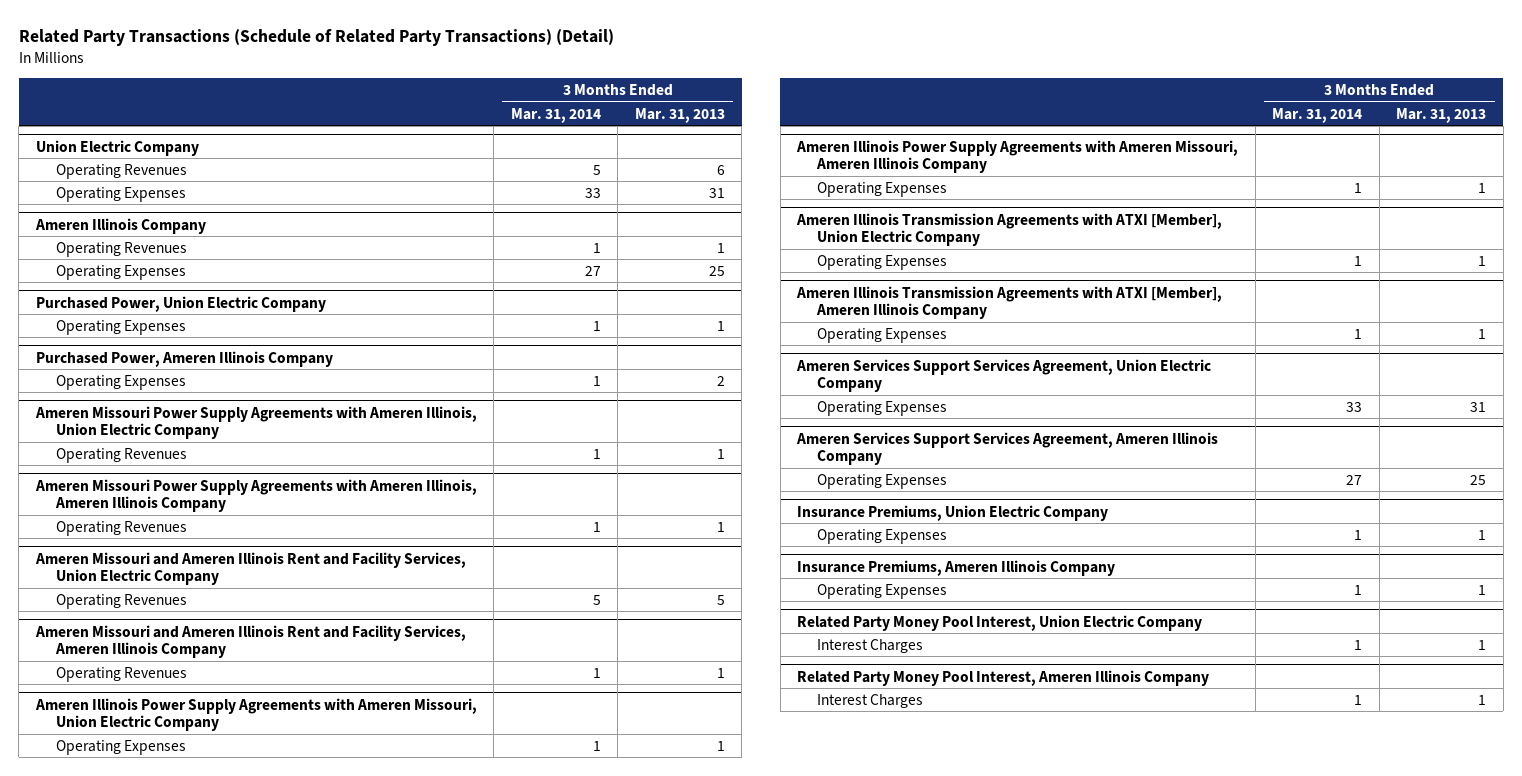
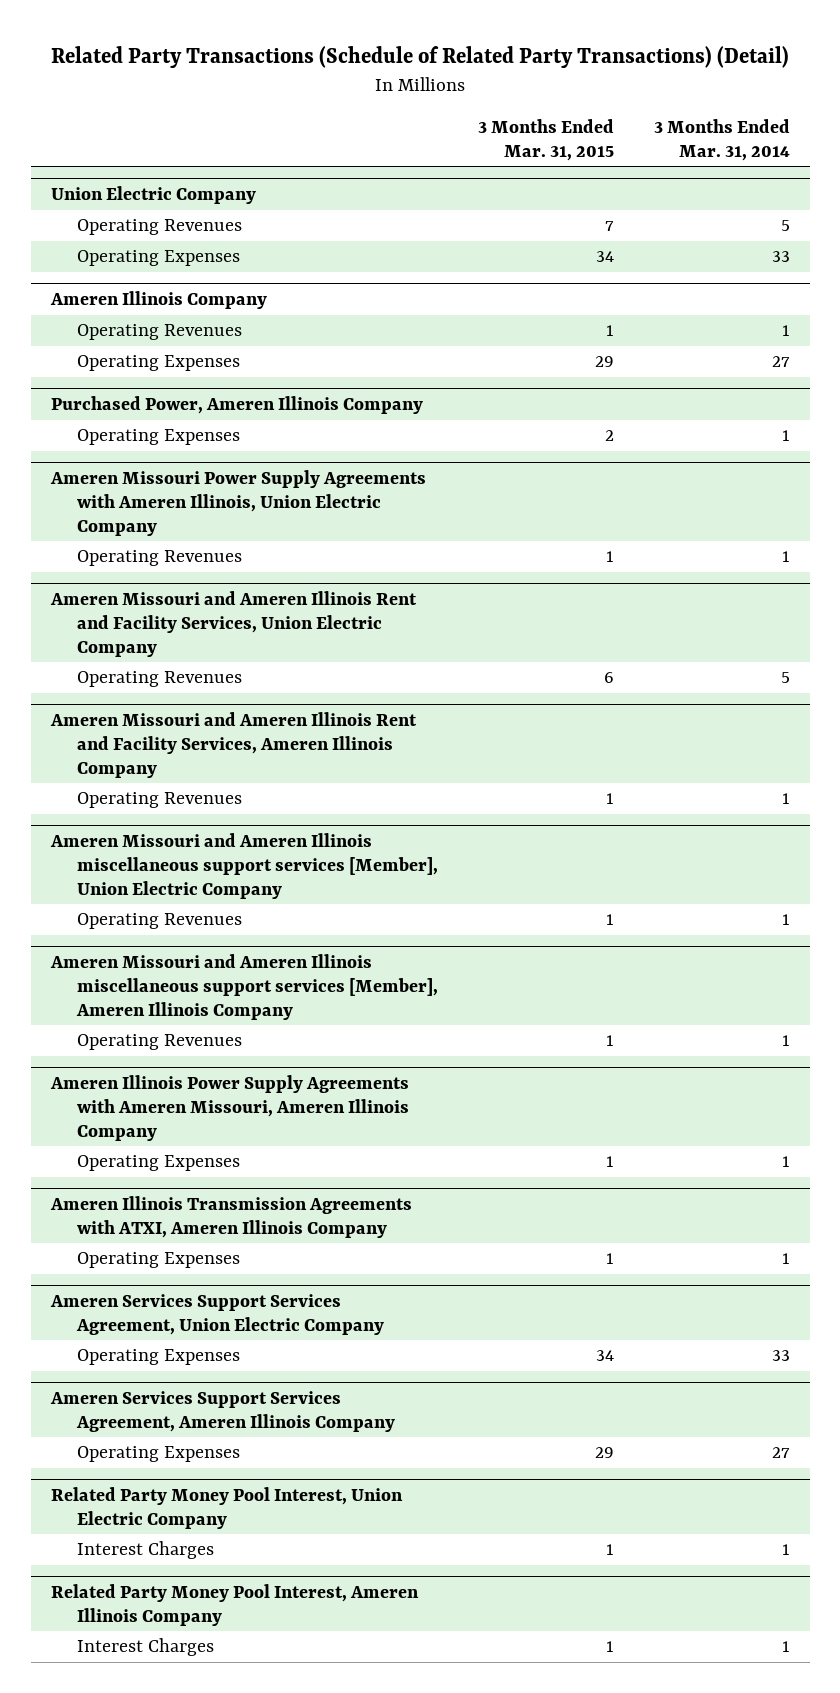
- | 3 Months Ended Mar. 31, 2014 | 3 Months Ended Mar. 31, 2013
+ | 3 Months Ended Mar. 31, 2015 | 3 Months Ended Mar. 31, 2014
- Purchased Power, Union Electric Company
- Operating Expenses | 1 | 1
- Ameren Missouri Power Supply Agreements with Ameren Illinois, Ameren Illinois Company
- Operating Revenues | 1 | 1
- Ameren Illinois Power Supply Agreements with Ameren Missouri, Union Electric Company
- Operating Expenses | 1 | 1
+ Ameren Missouri and Ameren Illinois miscellaneous support services [Member], Union Electric Company
+ Operating Revenues | 1 | 1
+ Ameren Missouri and Ameren Illinois miscellaneous support services [Member], Ameren Illinois Company
+ Operating Revenues | 1 | 1
- Ameren Illinois Transmission Agreements with ATXI [Member], Union Electric Company
- Operating Expenses | 1 | 1
- Ameren Illinois Transmission Agreements with ATXI [Member], Ameren Illinois Company
+ Ameren Illinois Transmission Agreements with ATXI, Ameren Illinois Company
- Insurance Premiums, Union Electric Company
- Operating Expenses | 1 | 1
- Insurance Premiums, Ameren Illinois Company
- Operating Expenses | 1 | 1

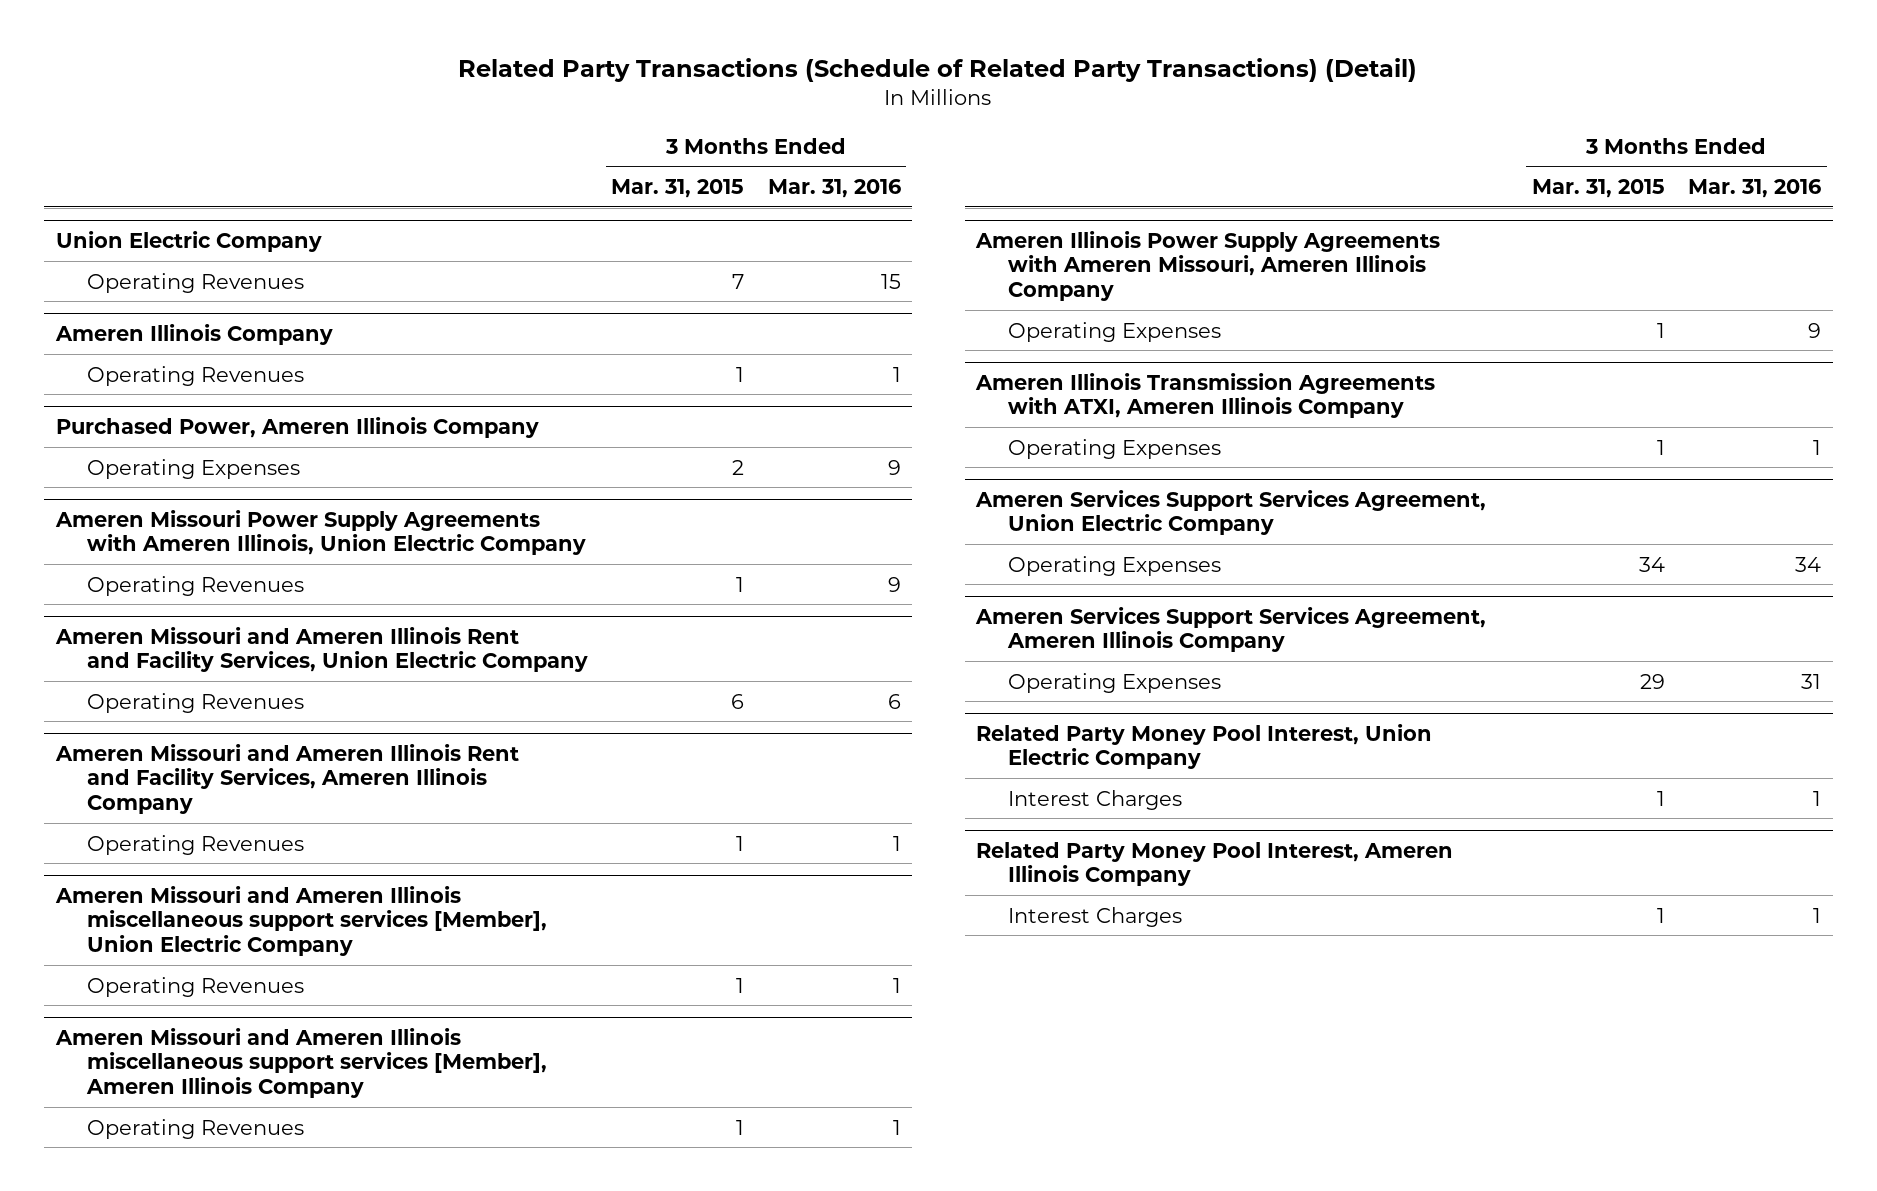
- | 3 Months Ended Mar. 31, 2015 | 3 Months Ended Mar. 31, 2014
+ | 3 Months Ended Mar. 31, 2015 | 3 Months Ended Mar. 31, 2016
@ Union Electric Company
- Operating Expenses | 34 | 33
@ Ameren Illinois Company
- Operating Expenses | 29 | 27

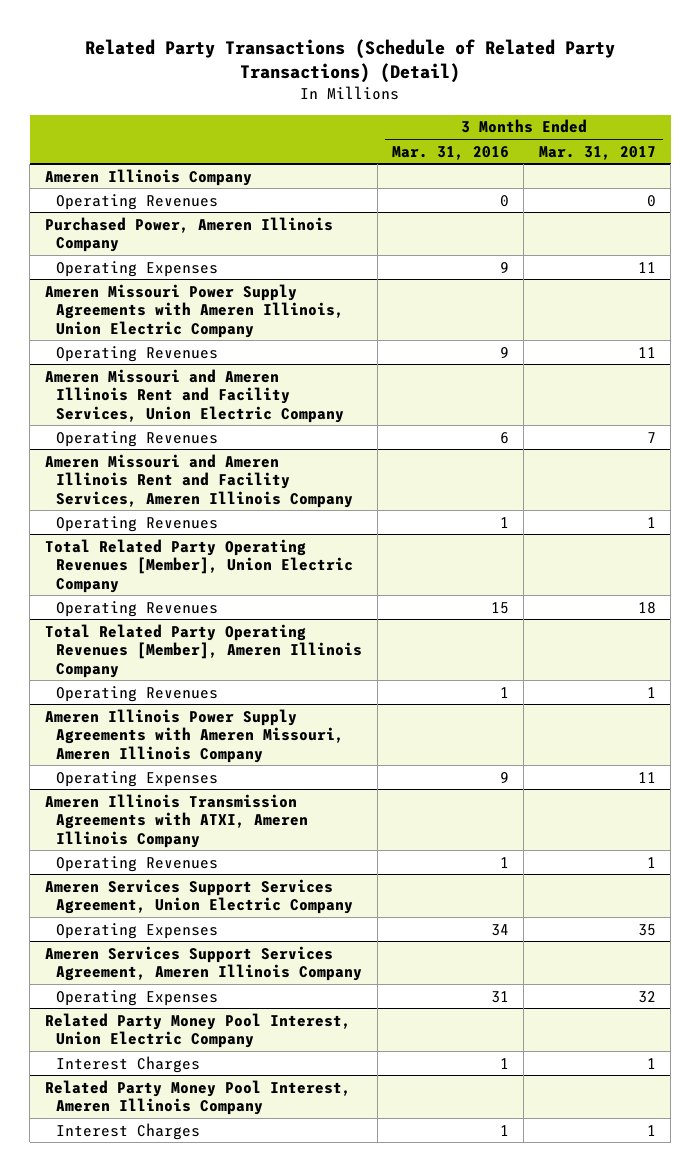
- | 3 Months Ended Mar. 31, 2015 | 3 Months Ended Mar. 31, 2016
+ | 3 Months Ended Mar. 31, 2016 | 3 Months Ended Mar. 31, 2017
- Union Electric Company
- Operating Revenues | 7 | 15
@ Ameren Illinois Company
- Operating Revenues | 1 | 1
+ Operating Revenues | 0 | 0
- Ameren Missouri and Ameren Illinois miscellaneous support services [Member], Union Electric Company
- Operating Revenues | 1 | 1
- Ameren Missouri and Ameren Illinois miscellaneous support services [Member], Ameren Illinois Company
+ Total Related Party Operating Revenues [Member], Union Electric Company
+ Operating Revenues | 15 | 18
+ Total Related Party Operating Revenues [Member], Ameren Illinois Company
@ Ameren Illinois Transmission Agreements with ATXI, Ameren Illinois Company
- Operating Expenses | 1 | 1
+ Operating Revenues | 1 | 1

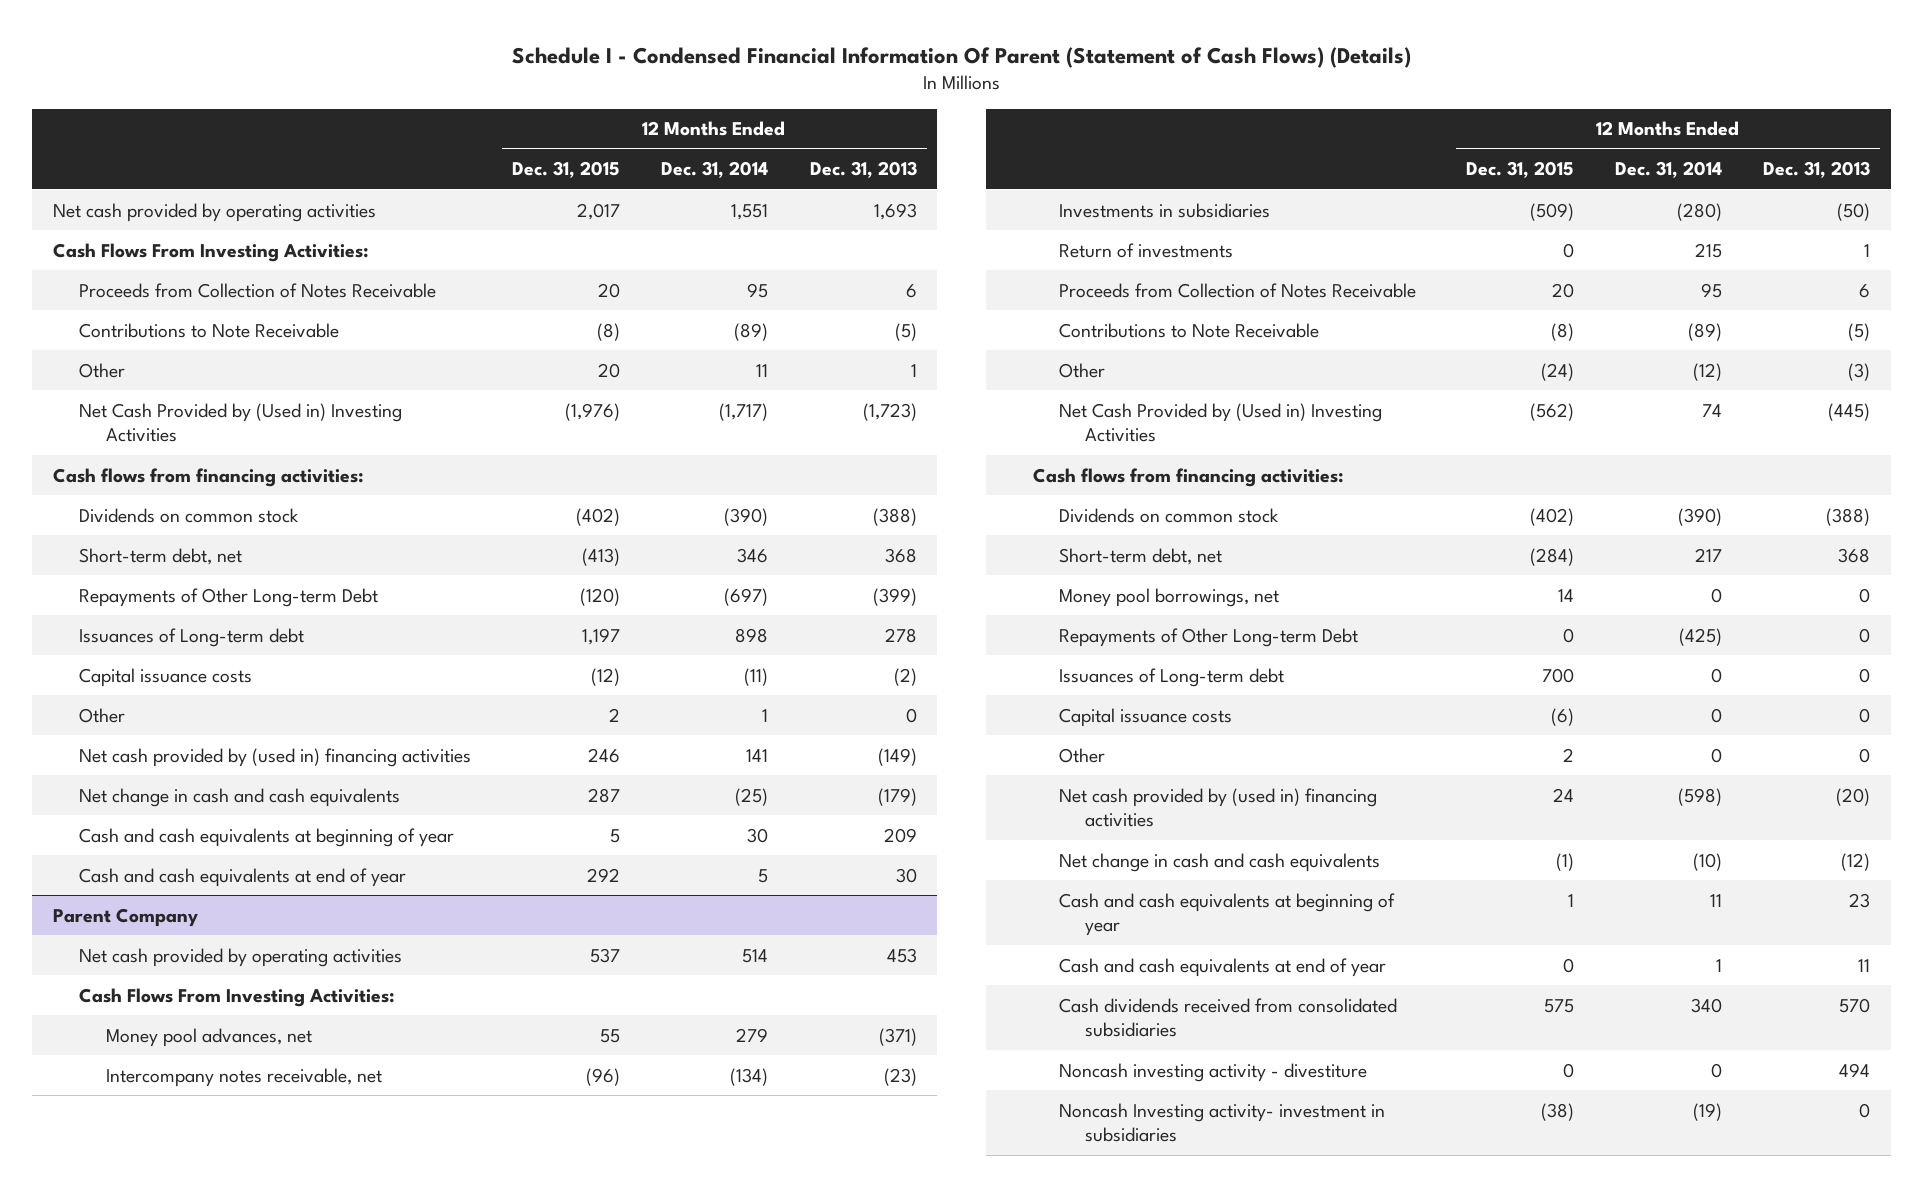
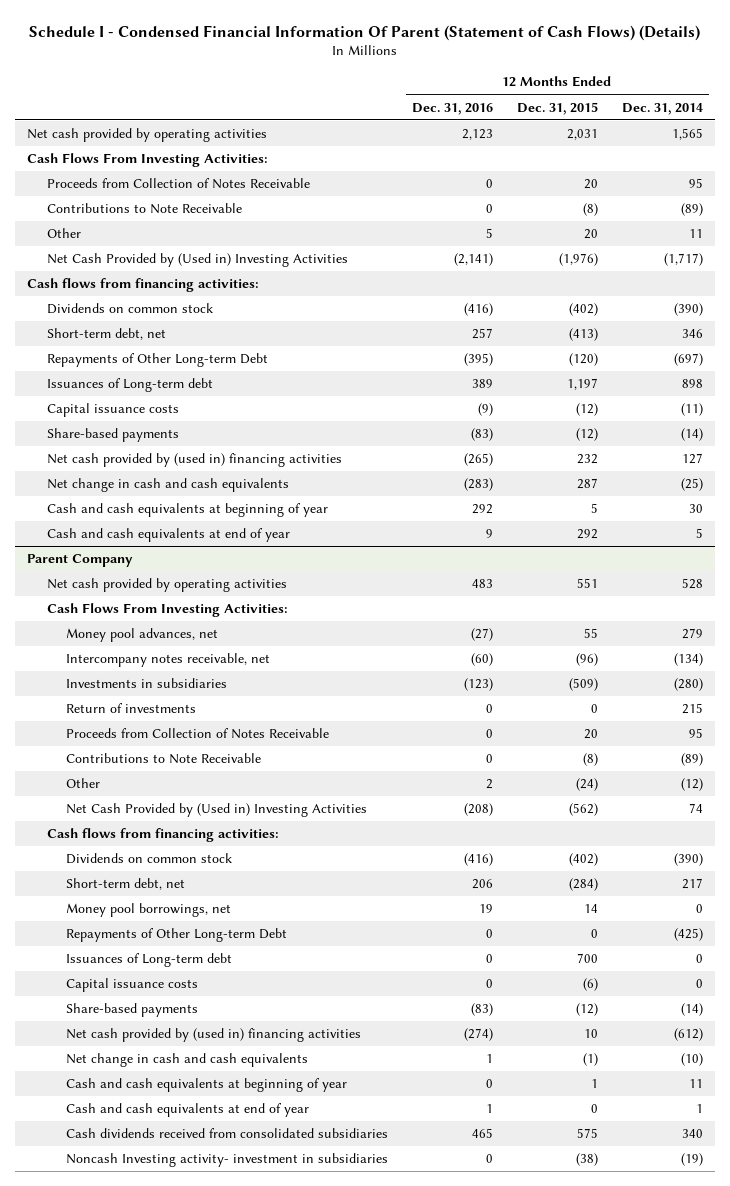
- | 12 Months Ended Dec. 31, 2015 | 12 Months Ended Dec. 31, 2014 | 12 Months Ended Dec. 31, 2013
+ | 12 Months Ended Dec. 31, 2016 | 12 Months Ended Dec. 31, 2015 | 12 Months Ended Dec. 31, 2014
- Net cash provided by operating activities | 2,017 | 1,551 | 1,693
+ Net cash provided by operating activities | 2,123 | 2,031 | 1,565
- Other | 2 | 1 | 0
- Net cash provided by (used in) financing activities | 246 | 141 | (149)
+ Share-based payments | (83) | (12) | (14)
+ Net cash provided by (used in) financing activities | (265) | 232 | 127
@ Parent Company
- Net cash provided by operating activities | 537 | 514 | 453
+ Net cash provided by operating activities | 483 | 551 | 528
- Other | 2 | 0 | 0
- Net cash provided by (used in) financing activities | 24 | (598) | (20)
+ Share-based payments | (83) | (12) | (14)
+ Net cash provided by (used in) financing activities | (274) | 10 | (612)
- Noncash investing activity - divestiture | 0 | 0 | 494

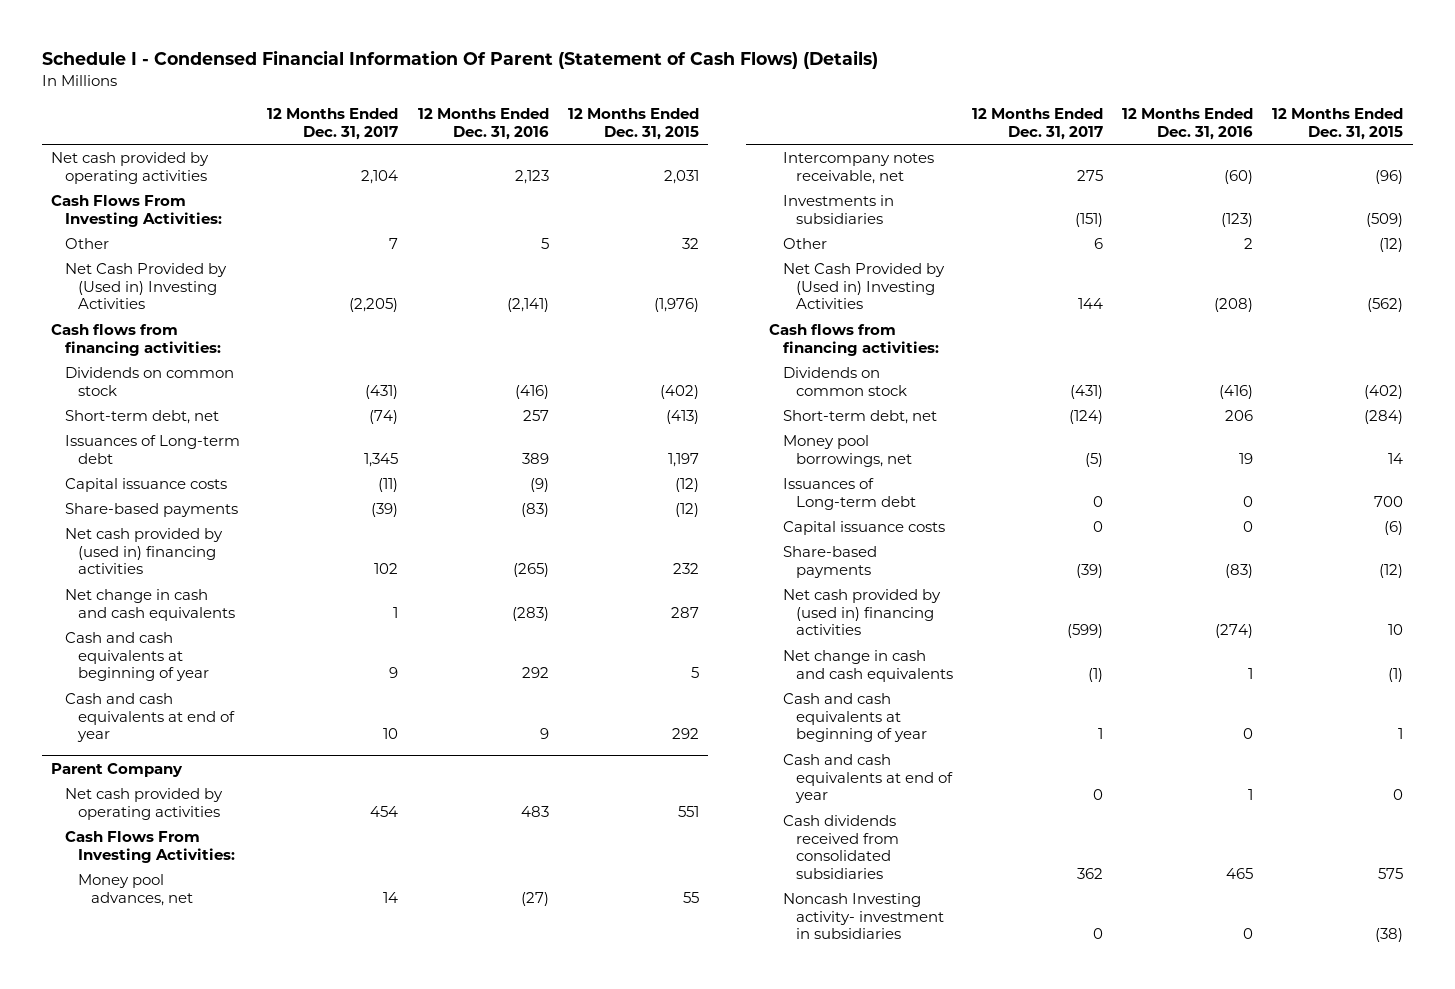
- | 12 Months Ended Dec. 31, 2016 | 12 Months Ended Dec. 31, 2015 | 12 Months Ended Dec. 31, 2014
+ | 12 Months Ended Dec. 31, 2017 | 12 Months Ended Dec. 31, 2016 | 12 Months Ended Dec. 31, 2015
- Proceeds from Collection of Notes Receivable | 0 | 20 | 95
- Contributions to Note Receivable | 0 | (8) | (89)
- Other | 5 | 20 | 11
+ Other | 7 | 5 | 32
- Repayments of Other Long-term Debt | (395) | (120) | (697)
@ Parent Company
- Return of investments | 0 | 0 | 215
- Proceeds from Collection of Notes Receivable | 0 | 20 | 95
- Contributions to Note Receivable | 0 | (8) | (89)
- Other | 2 | (24) | (12)
+ Other | 6 | 2 | (12)
- Repayments of Other Long-term Debt | 0 | 0 | (425)

